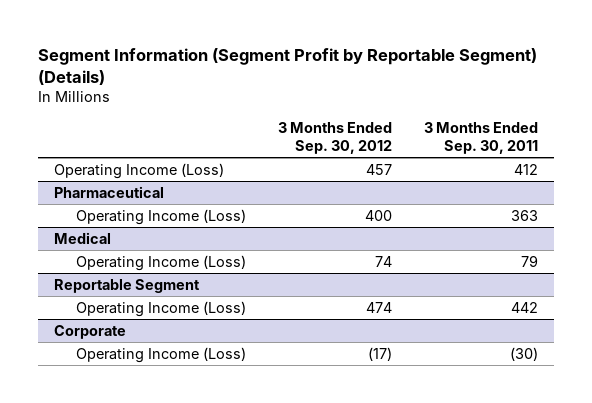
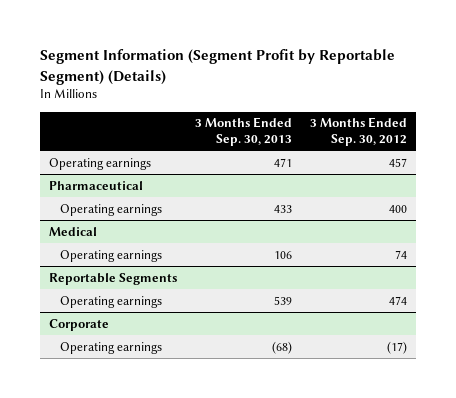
- | 3 Months Ended Sep. 30, 2012 | 3 Months Ended Sep. 30, 2011
+ | 3 Months Ended Sep. 30, 2013 | 3 Months Ended Sep. 30, 2012
- Operating Income (Loss) | 457 | 412
+ Operating earnings | 471 | 457
@ Pharmaceutical
- Operating Income (Loss) | 400 | 363
+ Operating earnings | 433 | 400
@ Medical
- Operating Income (Loss) | 74 | 79
- Reportable Segment
- Operating Income (Loss) | 474 | 442
@ Medical
+ Operating earnings | 106 | 74
+ Reportable Segments
+ Operating earnings | 539 | 474
@ Corporate
- Operating Income (Loss) | (17) | (30)
+ Operating earnings | (68) | (17)

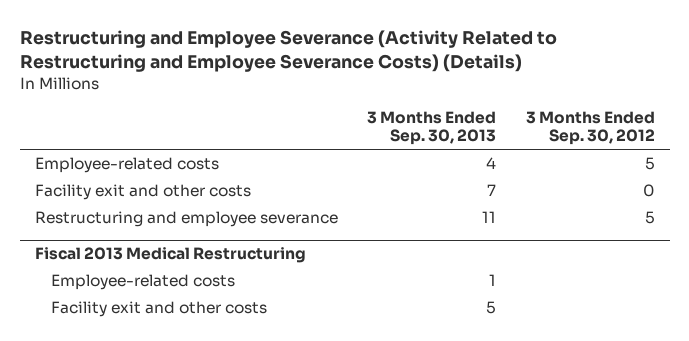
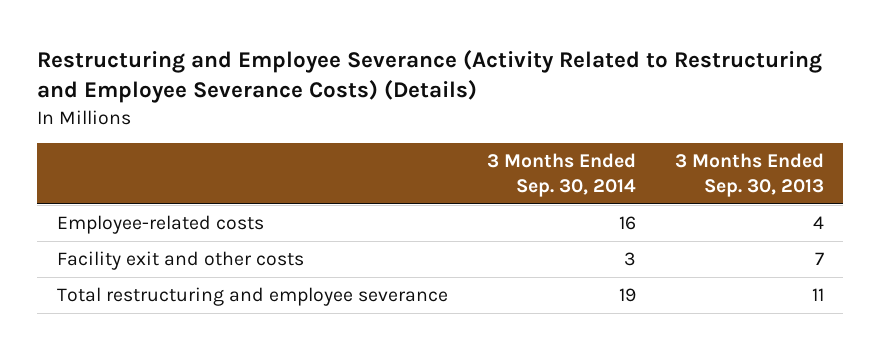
- | 3 Months Ended Sep. 30, 2013 | 3 Months Ended Sep. 30, 2012
+ | 3 Months Ended Sep. 30, 2014 | 3 Months Ended Sep. 30, 2013
- Restructuring and employee severance | 11 | 5
- Fiscal 2013 Medical Restructuring
- Employee-related costs | 1 |
- Facility exit and other costs | 5 |
+ Total restructuring and employee severance | 19 | 11

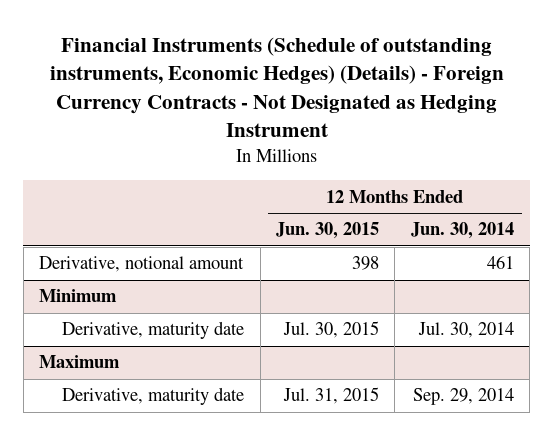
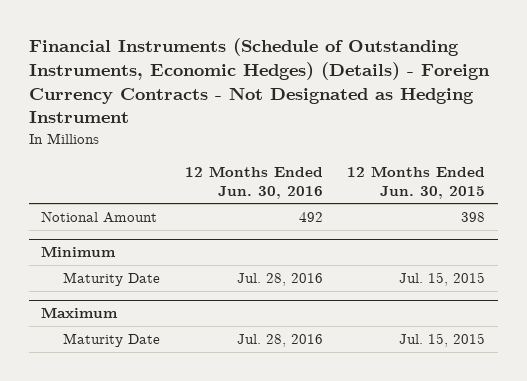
- Financial Instruments (Schedule of outstanding instruments, Economic Hedges) (Details) - Foreign Currency Contracts - Not Designated as Hedging Instrument
+ Financial Instruments (Schedule of Outstanding Instruments, Economic Hedges) (Details) - Foreign Currency Contracts - Not Designated as Hedging Instrument
- | 12 Months Ended Jun. 30, 2015 | 12 Months Ended Jun. 30, 2014
+ | 12 Months Ended Jun. 30, 2016 | 12 Months Ended Jun. 30, 2015
- Derivative, notional amount | 398 | 461
+ Notional Amount | 492 | 398
@ Minimum
- Derivative, maturity date | Jul. 30, 2015 | Jul. 30, 2014
+ Maturity Date | Jul. 28, 2016 | Jul. 15, 2015
@ Maximum
- Derivative, maturity date | Jul. 31, 2015 | Sep. 29, 2014
+ Maturity Date | Jul. 28, 2016 | Jul. 15, 2015

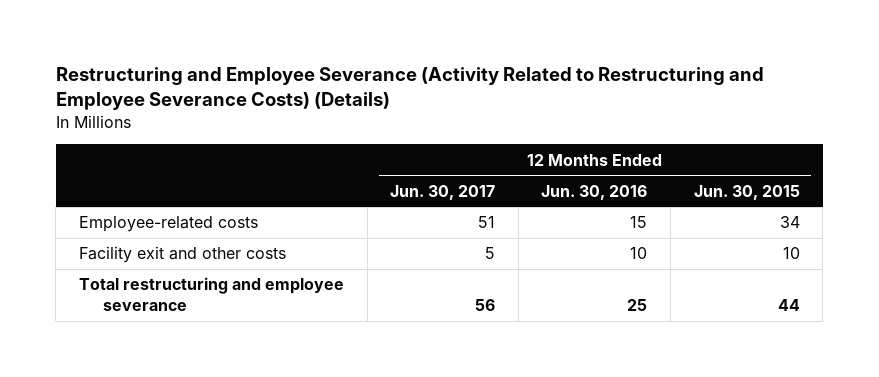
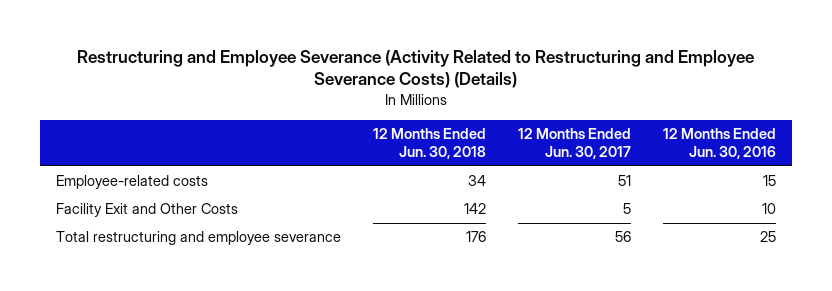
- | 12 Months Ended Jun. 30, 2017 | 12 Months Ended Jun. 30, 2016 | 12 Months Ended Jun. 30, 2015
+ | 12 Months Ended Jun. 30, 2018 | 12 Months Ended Jun. 30, 2017 | 12 Months Ended Jun. 30, 2016
- Facility exit and other costs | 5 | 10 | 10
+ Facility Exit and Other Costs | 142 | 5 | 10

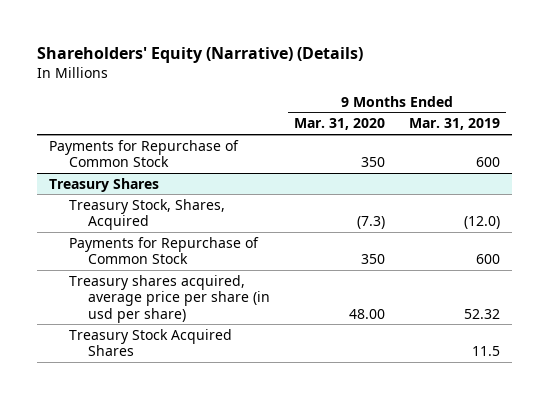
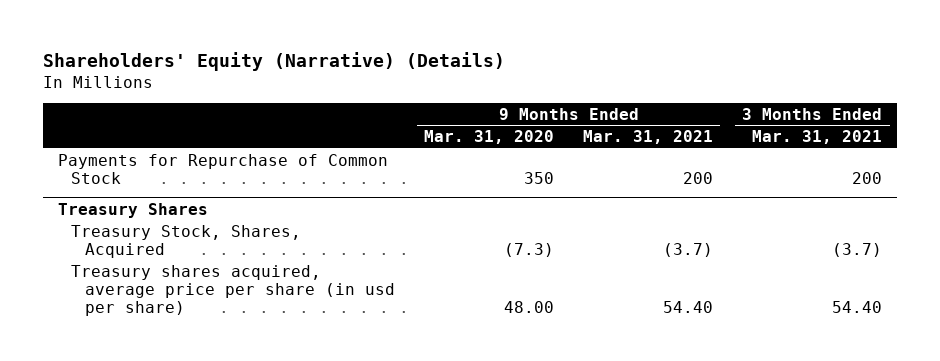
- | 9 Months Ended Mar. 31, 2020 | 9 Months Ended Mar. 31, 2019
+ | 9 Months Ended Mar. 31, 2020 | 9 Months Ended Mar. 31, 2021 | 3 Months Ended Mar. 31, 2021
@ Treasury Shares
- Payments for Repurchase of Common Stock | 350 | 600
- Treasury Stock Acquired Shares | | 11.5

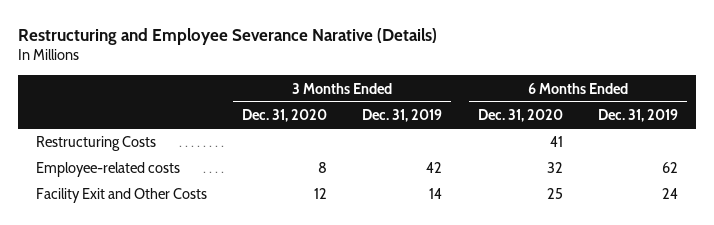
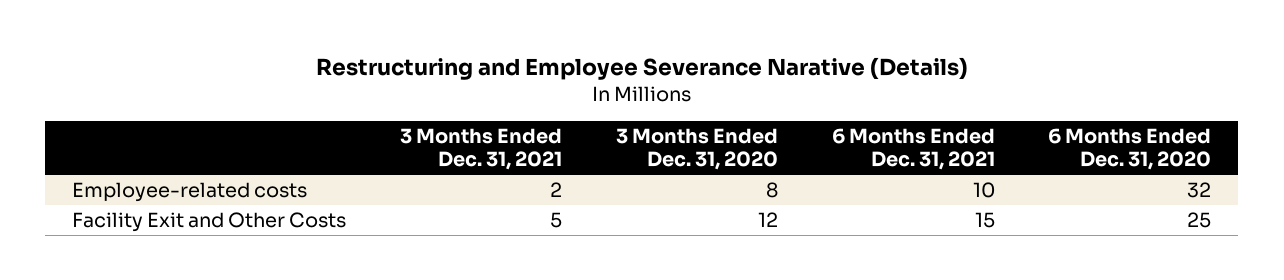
- | 3 Months Ended Dec. 31, 2020 | 3 Months Ended Dec. 31, 2019 | 6 Months Ended Dec. 31, 2020 | 6 Months Ended Dec. 31, 2019
+ | 3 Months Ended Dec. 31, 2021 | 3 Months Ended Dec. 31, 2020 | 6 Months Ended Dec. 31, 2021 | 6 Months Ended Dec. 31, 2020
- Restructuring Costs | | | 41 |

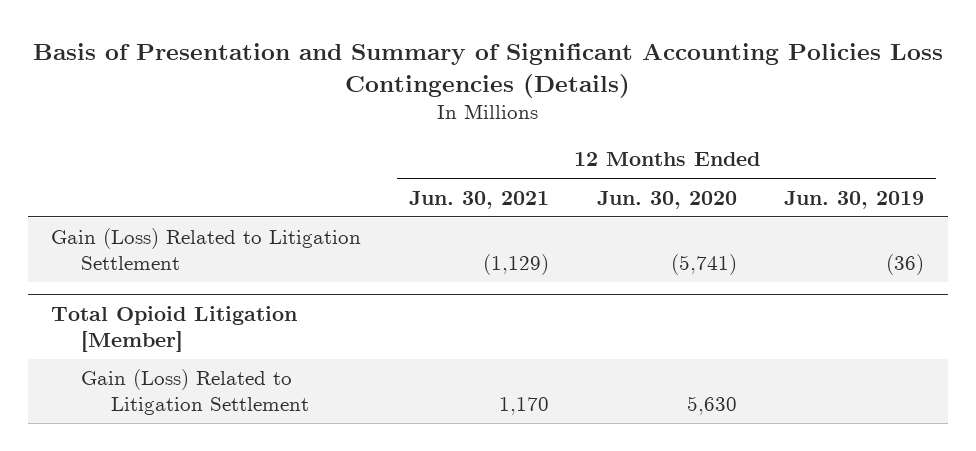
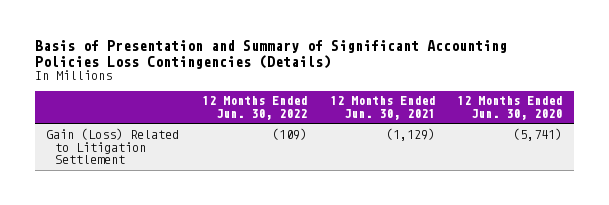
- | 12 Months Ended Jun. 30, 2021 | 12 Months Ended Jun. 30, 2020 | 12 Months Ended Jun. 30, 2019
+ | 12 Months Ended Jun. 30, 2022 | 12 Months Ended Jun. 30, 2021 | 12 Months Ended Jun. 30, 2020
- Total Opioid Litigation [Member]
- Gain (Loss) Related to Litigation Settlement | 1,170 | 5,630 |

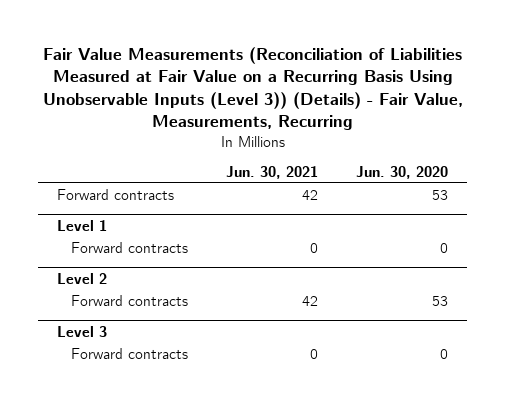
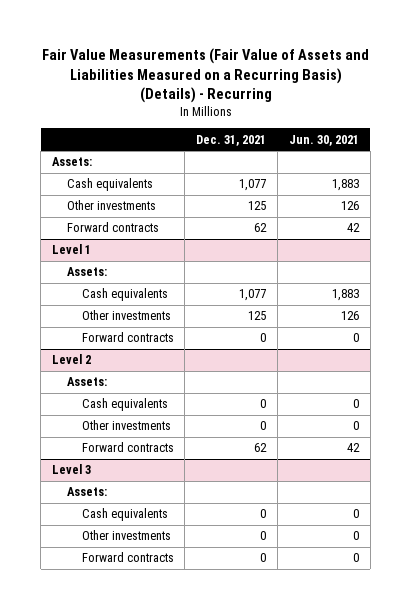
- Fair Value Measurements (Reconciliation of Liabilities Measured at Fair Value on a Recurring Basis Using Unobservable Inputs (Level 3)) (Details) - Fair Value, Measurements, Recurring
+ Fair Value Measurements (Fair Value of Assets and Liabilities Measured on a Recurring Basis) (Details) - Recurring
- | Jun. 30, 2021 | Jun. 30, 2020
+ | Dec. 31, 2021 | Jun. 30, 2021
+ Assets:
+ Cash equivalents | 1,077 | 1,883
+ Other investments | 125 | 126
@ Level 1
+ Assets:
+ Cash equivalents | 1,077 | 1,883
+ Other investments | 125 | 126
@ Level 2
+ Assets:
+ Cash equivalents | 0 | 0
+ Other investments | 0 | 0
@ Level 3
+ Assets:
+ Cash equivalents | 0 | 0
+ Other investments | 0 | 0

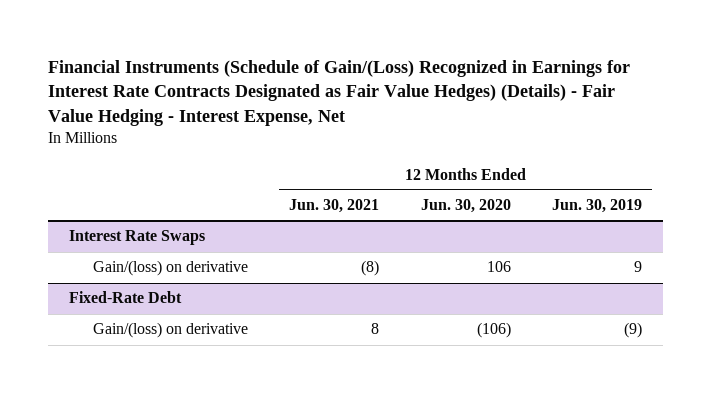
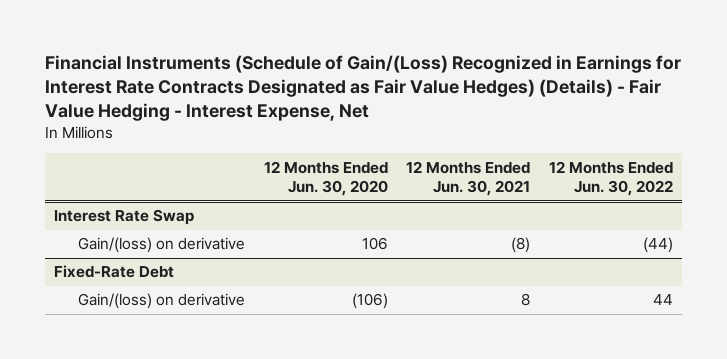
- | 12 Months Ended Jun. 30, 2021 | 12 Months Ended Jun. 30, 2020 | 12 Months Ended Jun. 30, 2019
+ | 12 Months Ended Jun. 30, 2020 | 12 Months Ended Jun. 30, 2021 | 12 Months Ended Jun. 30, 2022
- Interest Rate Swaps
+ Interest Rate Swap

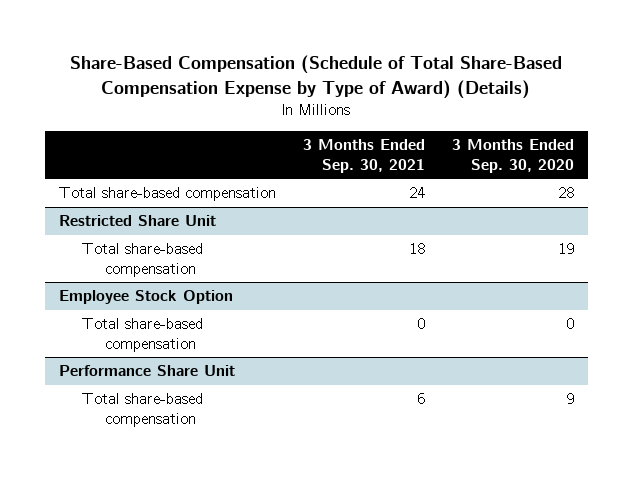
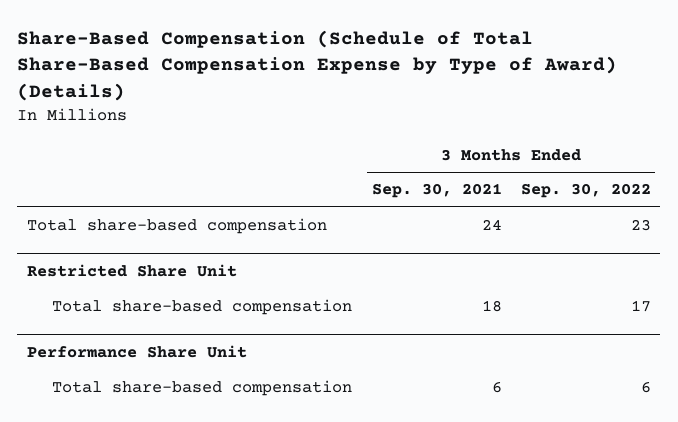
- | 3 Months Ended Sep. 30, 2021 | 3 Months Ended Sep. 30, 2020
+ | 3 Months Ended Sep. 30, 2021 | 3 Months Ended Sep. 30, 2022
- Employee Stock Option
- Total share-based compensation | 0 | 0

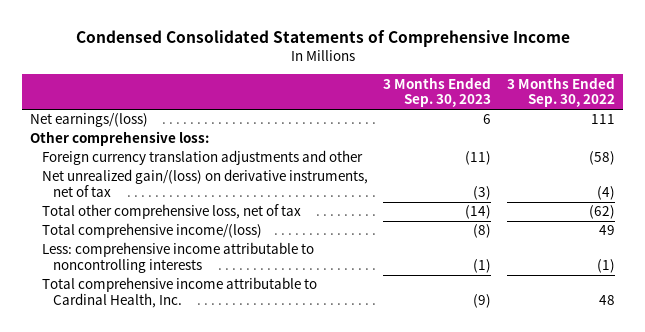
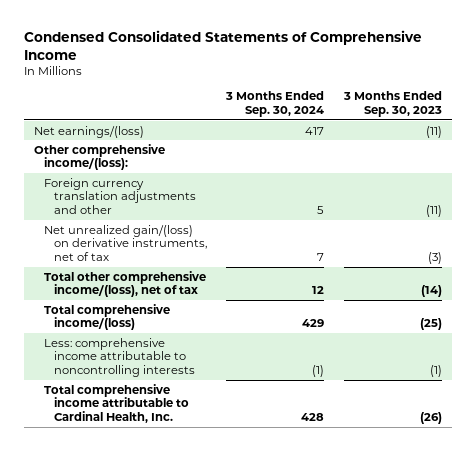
- | 3 Months Ended Sep. 30, 2023 | 3 Months Ended Sep. 30, 2022
+ | 3 Months Ended Sep. 30, 2024 | 3 Months Ended Sep. 30, 2023
- Net earnings/(loss) | 6 | 111
- Other comprehensive loss:
+ Net earnings/(loss) | 417 | (11)
+ Other comprehensive income/(loss):
- Total other comprehensive loss, net of tax | (14) | (62)
- Total comprehensive income/(loss) | (8) | 49
+ Total other comprehensive income/(loss), net of tax | 12 | (14)
+ Total comprehensive income/(loss) | 429 | (25)
- Total comprehensive income attributable to Cardinal Health, Inc. | (9) | 48
+ Total comprehensive income attributable to Cardinal Health, Inc. | 428 | (26)

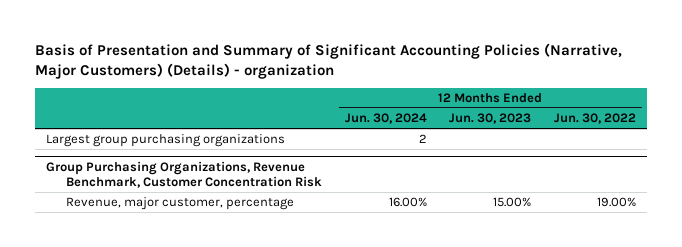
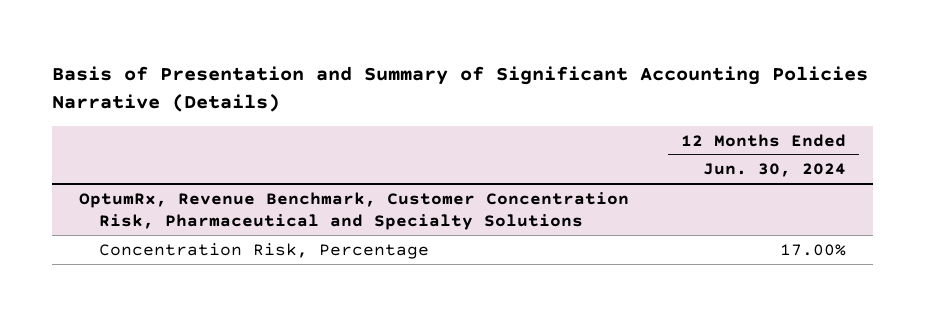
- Basis of Presentation and Summary of Significant Accounting Policies (Narrative, Major Customers) (Details) - organization
+ Basis of Presentation and Summary of Significant Accounting Policies Narrative (Details)
- | 12 Months Ended Jun. 30, 2024 | 12 Months Ended Jun. 30, 2023 | 12 Months Ended Jun. 30, 2022
+ | 12 Months Ended Jun. 30, 2024
- Largest group purchasing organizations | 2 | |
- Group Purchasing Organizations, Revenue Benchmark, Customer Concentration Risk
- Revenue, major customer, percentage | 16.00% | 15.00% | 19.00%
+ OptumRx, Revenue Benchmark, Customer Concentration Risk, Pharmaceutical and Specialty Solutions
+ Concentration Risk, Percentage | 17.00%

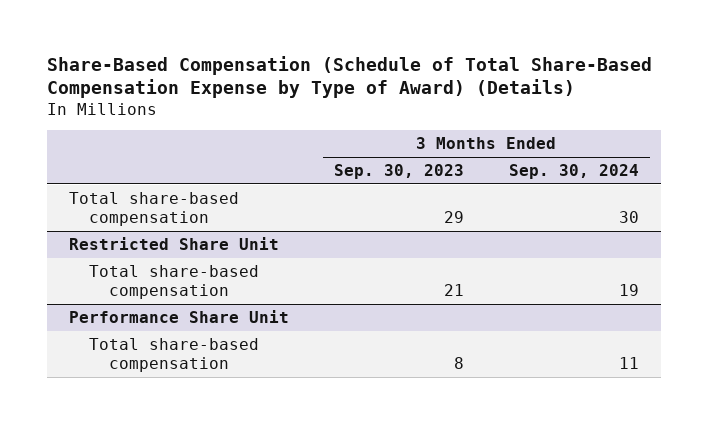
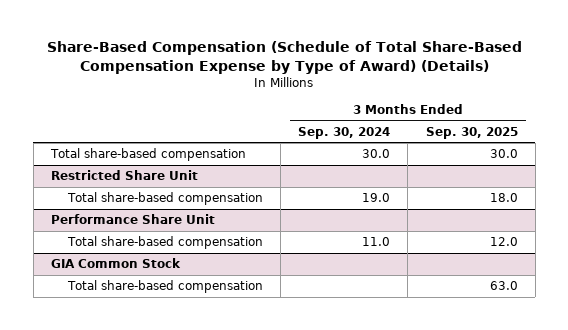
- | 3 Months Ended Sep. 30, 2023 | 3 Months Ended Sep. 30, 2024
+ | 3 Months Ended Sep. 30, 2024 | 3 Months Ended Sep. 30, 2025
- Total share-based compensation | 29 | 30
+ Total share-based compensation | 30.0 | 30.0
@ Restricted Share Unit
- Total share-based compensation | 21 | 19
+ Total share-based compensation | 19.0 | 18.0
@ Performance Share Unit
- Total share-based compensation | 8 | 11
+ Total share-based compensation | 11.0 | 12.0
+ GIA Common Stock
+ Total share-based compensation | | 63.0

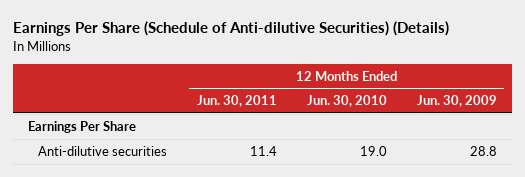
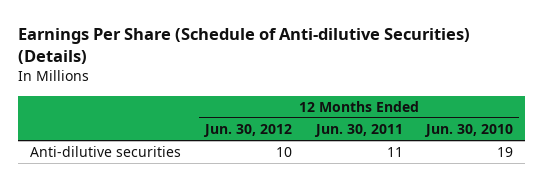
- | 12 Months Ended Jun. 30, 2011 | 12 Months Ended Jun. 30, 2010 | 12 Months Ended Jun. 30, 2009
+ | 12 Months Ended Jun. 30, 2012 | 12 Months Ended Jun. 30, 2011 | 12 Months Ended Jun. 30, 2010
- Earnings Per Share
- Anti-dilutive securities | 11.4 | 19.0 | 28.8
+ Anti-dilutive securities | 10 | 11 | 19

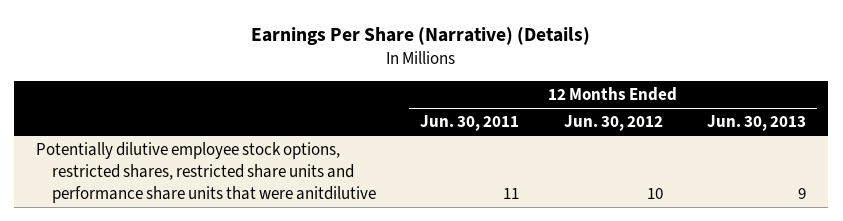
- Earnings Per Share (Schedule of Anti-dilutive Securities) (Details)
+ Earnings Per Share (Narrative) (Details)
- | 12 Months Ended Jun. 30, 2012 | 12 Months Ended Jun. 30, 2011 | 12 Months Ended Jun. 30, 2010
+ | 12 Months Ended Jun. 30, 2011 | 12 Months Ended Jun. 30, 2012 | 12 Months Ended Jun. 30, 2013
- Anti-dilutive securities | 10 | 11 | 19
+ Potentially dilutive employee stock options, restricted shares, restricted share units and performance share units that were anitdilutive | 11 | 10 | 9

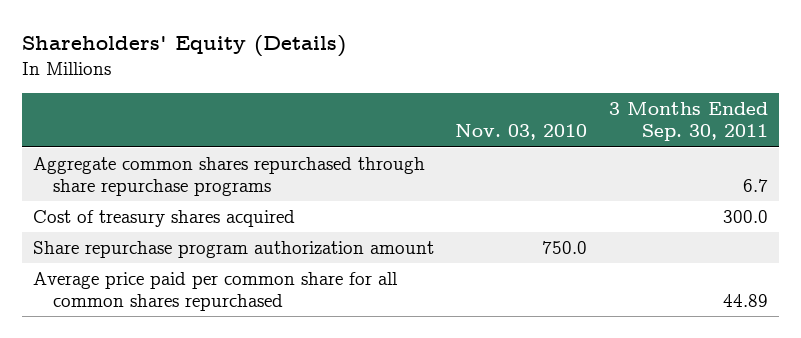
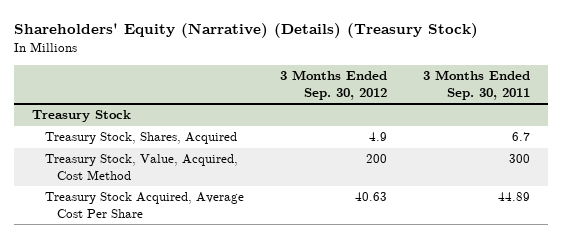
- Shareholders' Equity (Details)
+ Shareholders' Equity (Narrative) (Details) (Treasury Stock)
- | Nov. 03, 2010 | 3 Months Ended Sep. 30, 2011
+ | 3 Months Ended Sep. 30, 2012 | 3 Months Ended Sep. 30, 2011
- Aggregate common shares repurchased through share repurchase programs | | 6.7
- Cost of treasury shares acquired | | 300.0
- Share repurchase program authorization amount | 750.0 |
- Average price paid per common share for all common shares repurchased | | 44.89
+ Treasury Stock
+ Treasury Stock, Shares, Acquired | 4.9 | 6.7
+ Treasury Stock, Value, Acquired, Cost Method | 200 | 300
+ Treasury Stock Acquired, Average Cost Per Share | 40.63 | 44.89

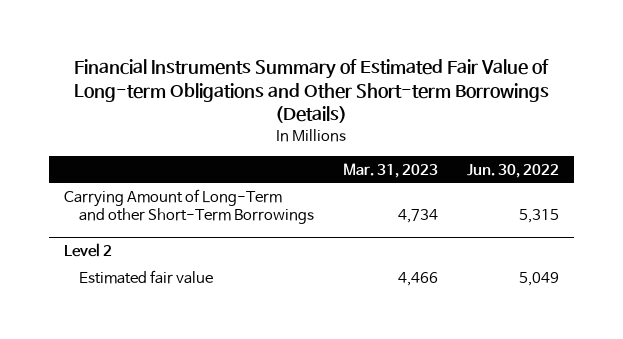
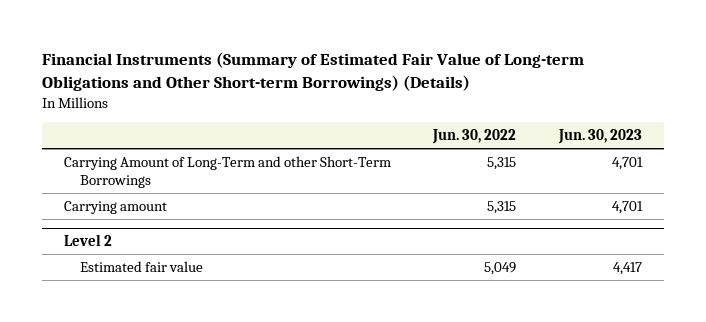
- Financial Instruments Summary of Estimated Fair Value of Long-term Obligations and Other Short-term Borrowings (Details)
+ Financial Instruments (Summary of Estimated Fair Value of Long-term Obligations and Other Short-term Borrowings) (Details)
- | Mar. 31, 2023 | Jun. 30, 2022
+ | Jun. 30, 2022 | Jun. 30, 2023
+ Carrying amount | 5,315 | 4,701

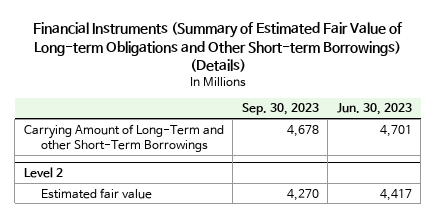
- | Jun. 30, 2022 | Jun. 30, 2023
+ | Sep. 30, 2023 | Jun. 30, 2023
- Carrying amount | 5,315 | 4,701

